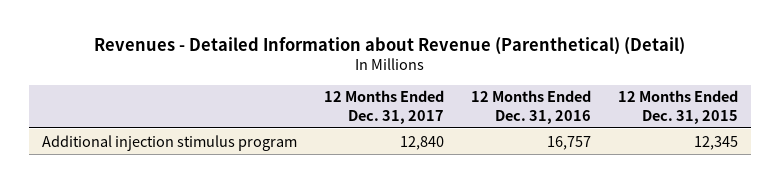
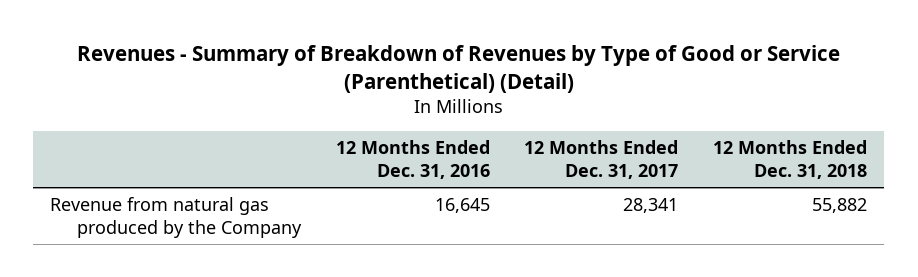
- Revenues - Detailed Information about Revenue (Parenthetical) (Detail)
+ Revenues - Summary of Breakdown of Revenues by Type of Good or Service (Parenthetical) (Detail)
- | 12 Months Ended Dec. 31, 2017 | 12 Months Ended Dec. 31, 2016 | 12 Months Ended Dec. 31, 2015
+ | 12 Months Ended Dec. 31, 2016 | 12 Months Ended Dec. 31, 2017 | 12 Months Ended Dec. 31, 2018
- Additional injection stimulus program | 12,840 | 16,757 | 12,345
+ Revenue from natural gas produced by the Company | 16,645 | 28,341 | 55,882

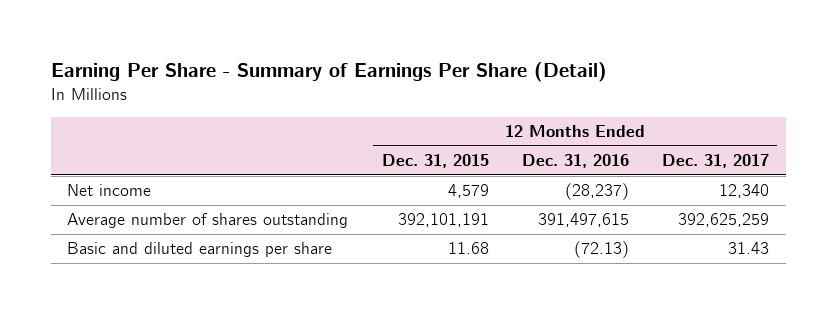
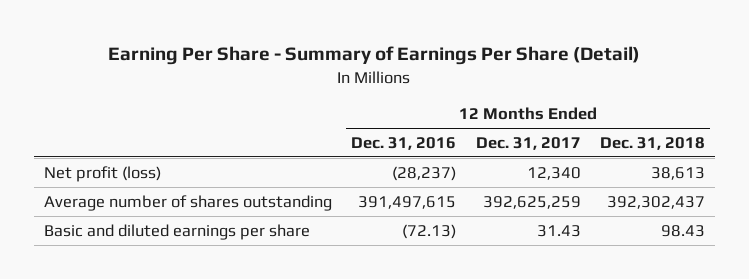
- | 12 Months Ended Dec. 31, 2015 | 12 Months Ended Dec. 31, 2016 | 12 Months Ended Dec. 31, 2017
+ | 12 Months Ended Dec. 31, 2016 | 12 Months Ended Dec. 31, 2017 | 12 Months Ended Dec. 31, 2018
- Net income | 4,579 | (28,237) | 12,340
+ Net profit (loss) | (28,237) | 12,340 | 38,613

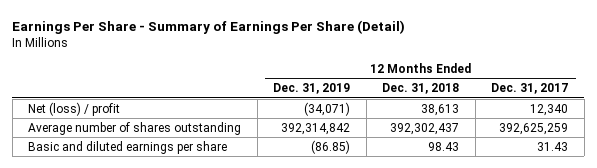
- Earning Per Share - Summary of Earnings Per Share (Detail)
+ Earnings Per Share - Summary of Earnings Per Share (Detail)
- | 12 Months Ended Dec. 31, 2016 | 12 Months Ended Dec. 31, 2017 | 12 Months Ended Dec. 31, 2018
+ | 12 Months Ended Dec. 31, 2019 | 12 Months Ended Dec. 31, 2018 | 12 Months Ended Dec. 31, 2017
- Net profit (loss) | (28,237) | 12,340 | 38,613
+ Net (loss) / profit | (34,071) | 38,613 | 12,340

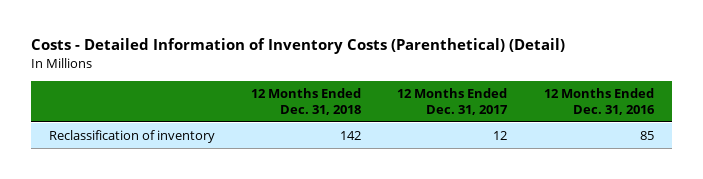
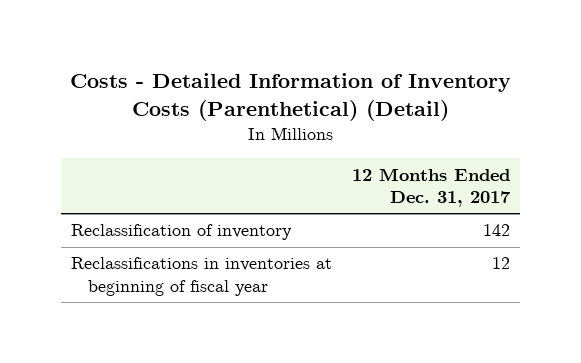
- | 12 Months Ended Dec. 31, 2018 | 12 Months Ended Dec. 31, 2017 | 12 Months Ended Dec. 31, 2016
+ | 12 Months Ended Dec. 31, 2017
- Reclassification of inventory | 142 | 12 | 85
+ Reclassification of inventory | 142
+ Reclassifications in inventories at beginning of fiscal year | 12

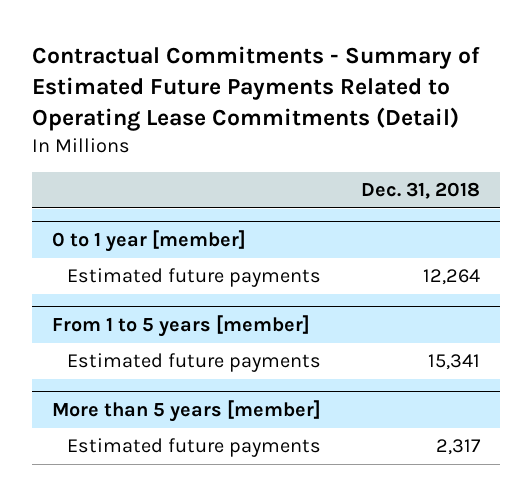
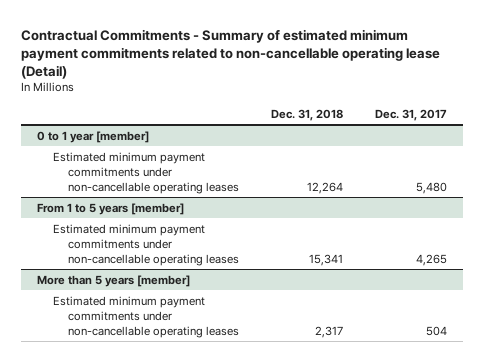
- Contractual Commitments - Summary of Estimated Future Payments Related to Operating Lease Commitments (Detail)
+ Contractual Commitments - Summary of estimated minimum payment commitments related to non-cancellable operating lease (Detail)
- | Dec. 31, 2018
+ | Dec. 31, 2018 | Dec. 31, 2017
@ 0 to 1 year [member]
- Estimated future payments | 12,264
+ Estimated minimum payment commitments under non-cancellable operating leases | 12,264 | 5,480
@ From 1 to 5 years [member]
- Estimated future payments | 15,341
+ Estimated minimum payment commitments under non-cancellable operating leases | 15,341 | 4,265
@ More than 5 years [member]
- Estimated future payments | 2,317
+ Estimated minimum payment commitments under non-cancellable operating leases | 2,317 | 504

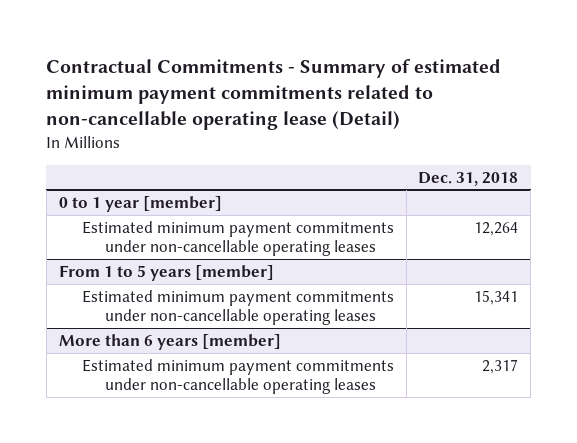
- | Dec. 31, 2018 | Dec. 31, 2017
+ | Dec. 31, 2018
- More than 5 years [member]
+ More than 6 years [member]

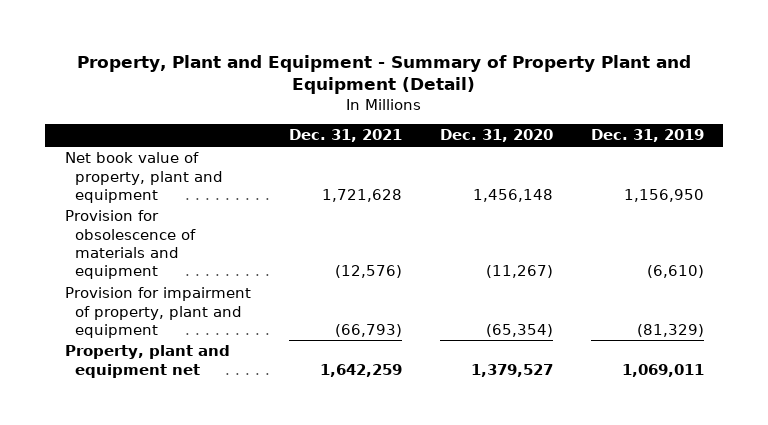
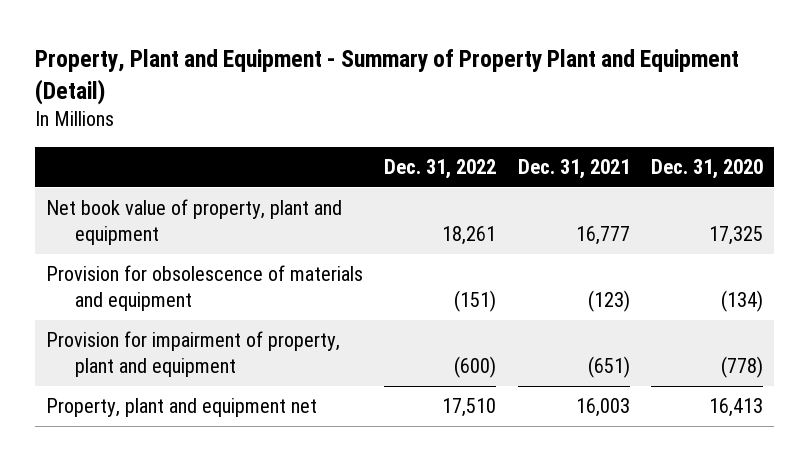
- | Dec. 31, 2021 | Dec. 31, 2020 | Dec. 31, 2019
+ | Dec. 31, 2022 | Dec. 31, 2021 | Dec. 31, 2020
- Net book value of property, plant and equipment | 1,721,628 | 1,456,148 | 1,156,950
- Provision for obsolescence of materials and equipment | (12,576) | (11,267) | (6,610)
- Provision for impairment of property, plant and equipment | (66,793) | (65,354) | (81,329)
- Property, plant and equipment net | 1,642,259 | 1,379,527 | 1,069,011
+ Net book value of property, plant and equipment | 18,261 | 16,777 | 17,325
+ Provision for obsolescence of materials and equipment | (151) | (123) | (134)
+ Provision for impairment of property, plant and equipment | (600) | (651) | (778)
+ Property, plant and equipment net | 17,510 | 16,003 | 16,413

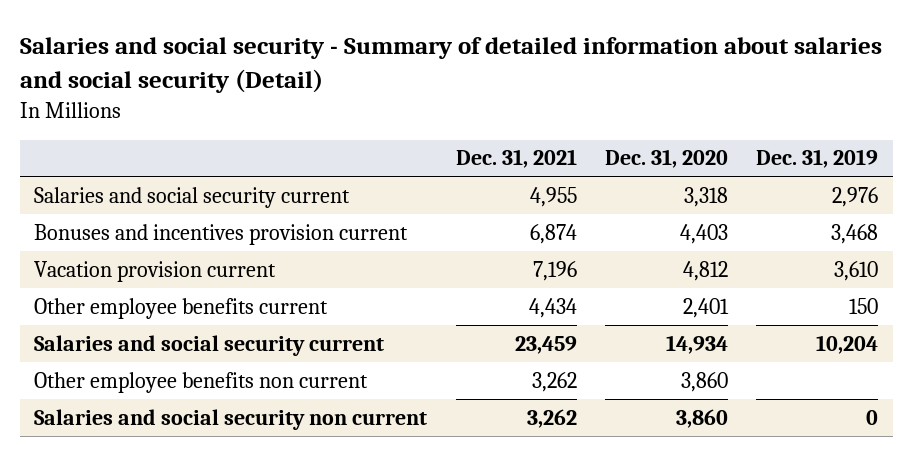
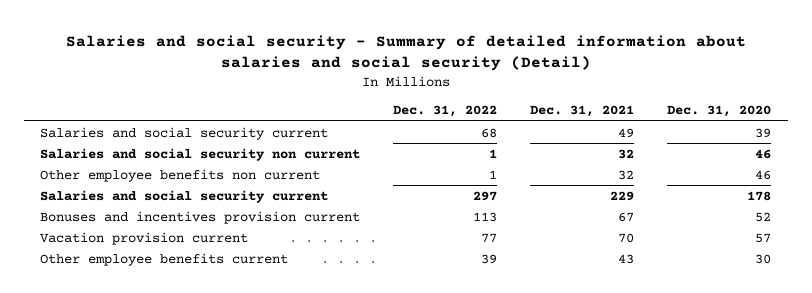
- | Dec. 31, 2021 | Dec. 31, 2020 | Dec. 31, 2019
+ | Dec. 31, 2022 | Dec. 31, 2021 | Dec. 31, 2020
- Salaries and social security current | 4,955 | 3,318 | 2,976
- Bonuses and incentives provision current | 6,874 | 4,403 | 3,468
- Vacation provision current | 7,196 | 4,812 | 3,610
- Other employee benefits current | 4,434 | 2,401 | 150
- Salaries and social security current | 23,459 | 14,934 | 10,204
- Other employee benefits non current | 3,262 | 3,860 |
- Salaries and social security non current | 3,262 | 3,860 | 0
+ Salaries and social security current | 68 | 49 | 39
+ Salaries and social security non current | 1 | 32 | 46
+ Other employee benefits non current | 1 | 32 | 46
+ Salaries and social security current | 297 | 229 | 178
+ Bonuses and incentives provision current | 113 | 67 | 52
+ Vacation provision current | 77 | 70 | 57
+ Other employee benefits current | 39 | 43 | 30

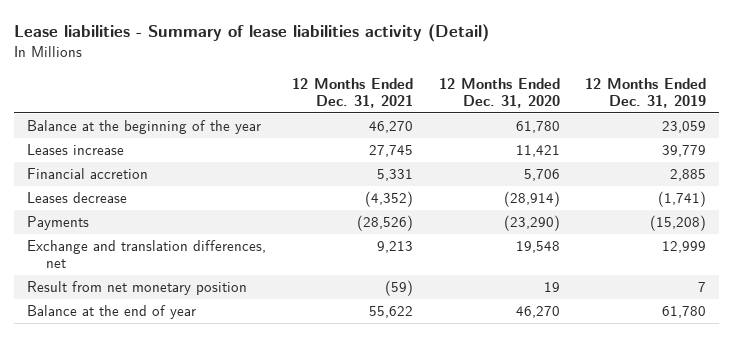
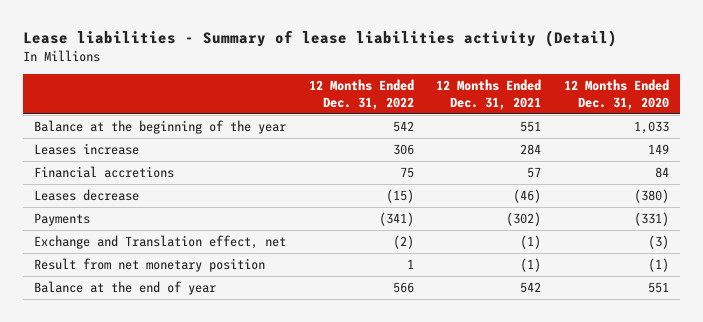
- | 12 Months Ended Dec. 31, 2021 | 12 Months Ended Dec. 31, 2020 | 12 Months Ended Dec. 31, 2019
+ | 12 Months Ended Dec. 31, 2022 | 12 Months Ended Dec. 31, 2021 | 12 Months Ended Dec. 31, 2020
- Balance at the beginning of the year | 46,270 | 61,780 | 23,059
- Leases increase | 27,745 | 11,421 | 39,779
- Financial accretion | 5,331 | 5,706 | 2,885
- Leases decrease | (4,352) | (28,914) | (1,741)
- Payments | (28,526) | (23,290) | (15,208)
- Exchange and translation differences, net | 9,213 | 19,548 | 12,999
- Result from net monetary position | (59) | 19 | 7
- Balance at the end of year | 55,622 | 46,270 | 61,780
+ Balance at the beginning of the year | 542 | 551 | 1,033
+ Leases increase | 306 | 284 | 149
+ Financial accretions | 75 | 57 | 84
+ Leases decrease | (15) | (46) | (380)
+ Payments | (341) | (302) | (331)
+ Exchange and Translation effect, net | (2) | (1) | (3)
+ Result from net monetary position | 1 | (1) | (1)
+ Balance at the end of year | 566 | 542 | 551

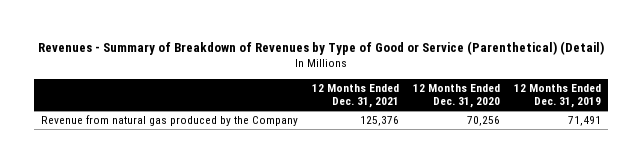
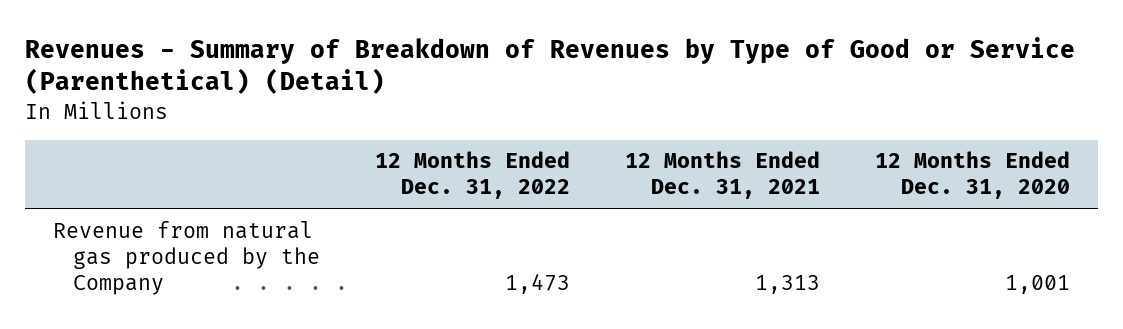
- | 12 Months Ended Dec. 31, 2021 | 12 Months Ended Dec. 31, 2020 | 12 Months Ended Dec. 31, 2019
+ | 12 Months Ended Dec. 31, 2022 | 12 Months Ended Dec. 31, 2021 | 12 Months Ended Dec. 31, 2020
- Revenue from natural gas produced by the Company | 125,376 | 70,256 | 71,491
+ Revenue from natural gas produced by the Company | 1,473 | 1,313 | 1,001

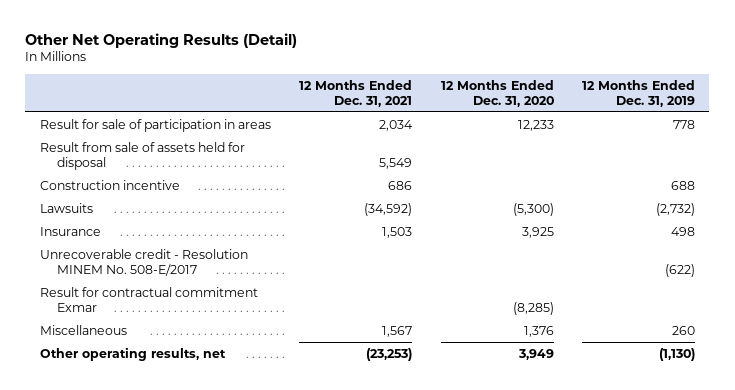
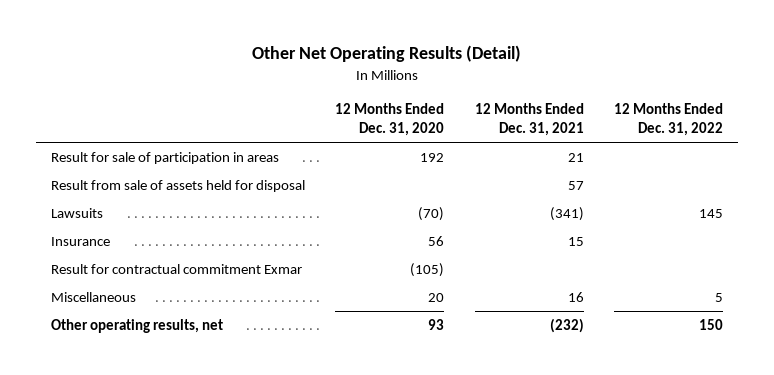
- | 12 Months Ended Dec. 31, 2021 | 12 Months Ended Dec. 31, 2020 | 12 Months Ended Dec. 31, 2019
+ | 12 Months Ended Dec. 31, 2020 | 12 Months Ended Dec. 31, 2021 | 12 Months Ended Dec. 31, 2022
- Result for sale of participation in areas | 2,034 | 12,233 | 778
- Result from sale of assets held for disposal | 5,549 | |
- Construction incentive | 686 | | 688
- Lawsuits | (34,592) | (5,300) | (2,732)
- Insurance | 1,503 | 3,925 | 498
- Unrecoverable credit - Resolution MINEM No. 508-E/2017 | | | (622)
- Result for contractual commitment Exmar | | (8,285) |
- Miscellaneous | 1,567 | 1,376 | 260
- Other operating results, net | (23,253) | 3,949 | (1,130)
+ Result for sale of participation in areas | 192 | 21 |
+ Result from sale of assets held for disposal | | 57 |
+ Lawsuits | (70) | (341) | 145
+ Insurance | 56 | 15 |
+ Result for contractual commitment Exmar | (105) | |
+ Miscellaneous | 20 | 16 | 5
+ Other operating results, net | 93 | (232) | 150

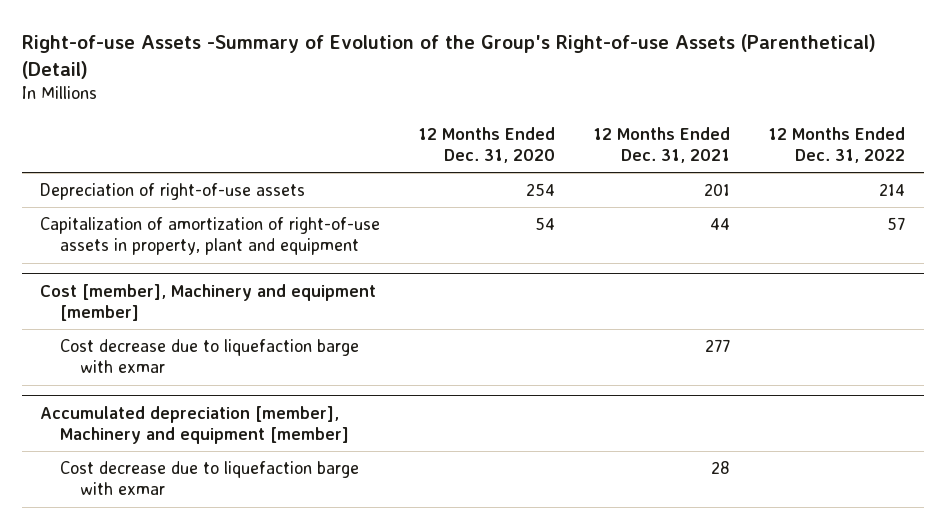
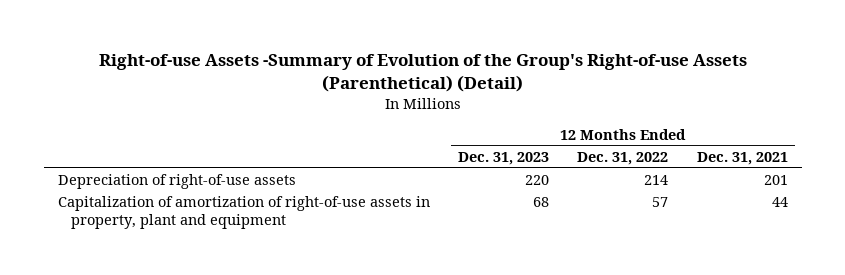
- | 12 Months Ended Dec. 31, 2020 | 12 Months Ended Dec. 31, 2021 | 12 Months Ended Dec. 31, 2022
+ | 12 Months Ended Dec. 31, 2023 | 12 Months Ended Dec. 31, 2022 | 12 Months Ended Dec. 31, 2021
- Cost [member], Machinery and equipment [member]
- Cost decrease due to liquefaction barge with exmar | | 277 |
- Accumulated depreciation [member], Machinery and equipment [member]
- Cost decrease due to liquefaction barge with exmar | | 28 |

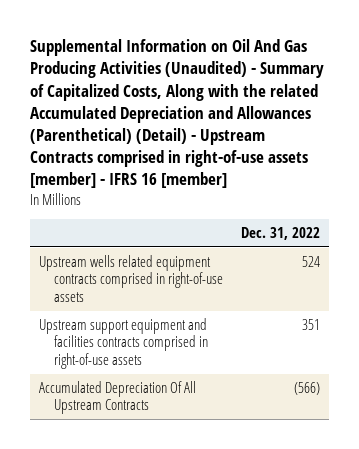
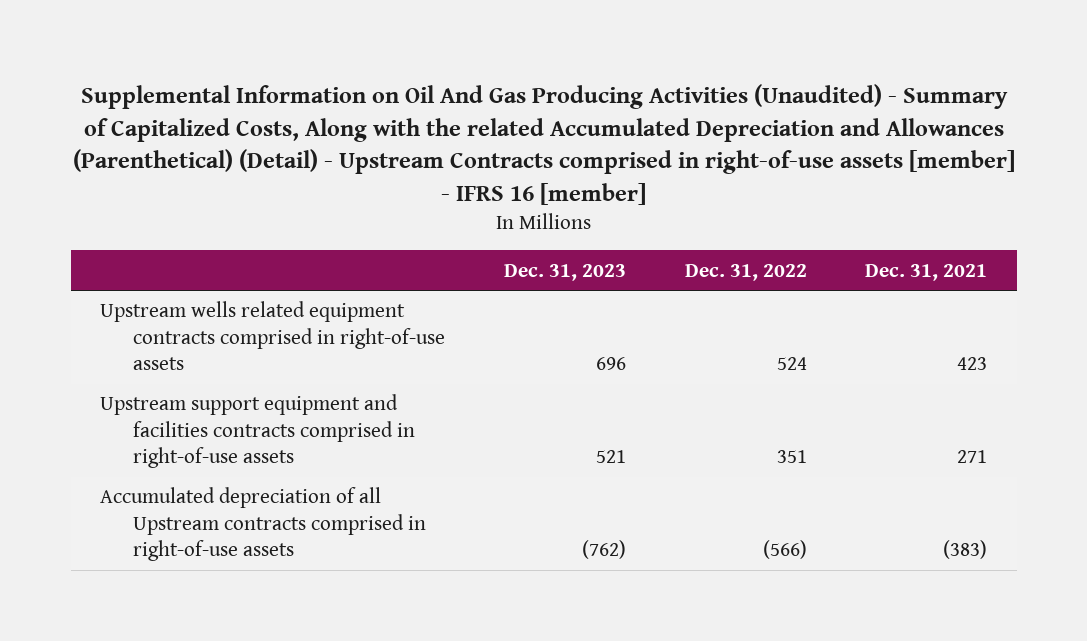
- | Dec. 31, 2022
+ | Dec. 31, 2023 | Dec. 31, 2022 | Dec. 31, 2021
- Accumulated Depreciation Of All Upstream Contracts | (566)
+ Accumulated depreciation of all Upstream contracts comprised in right-of-use assets | (762) | (566) | (383)

